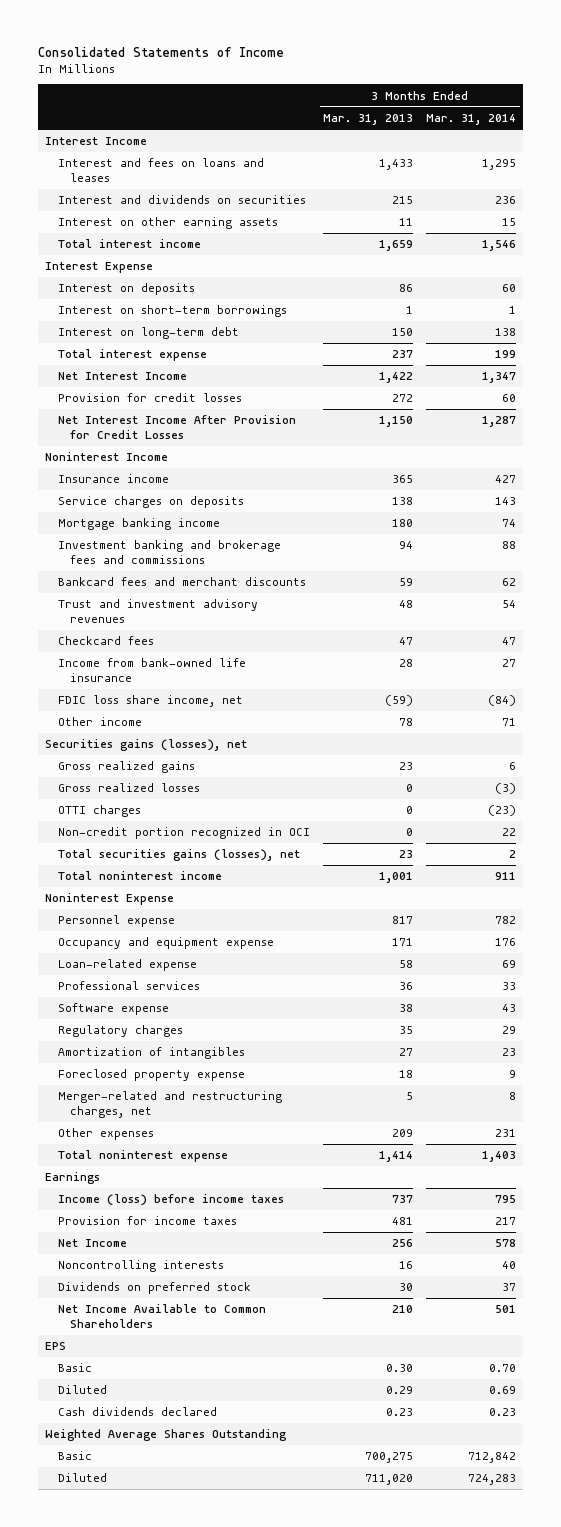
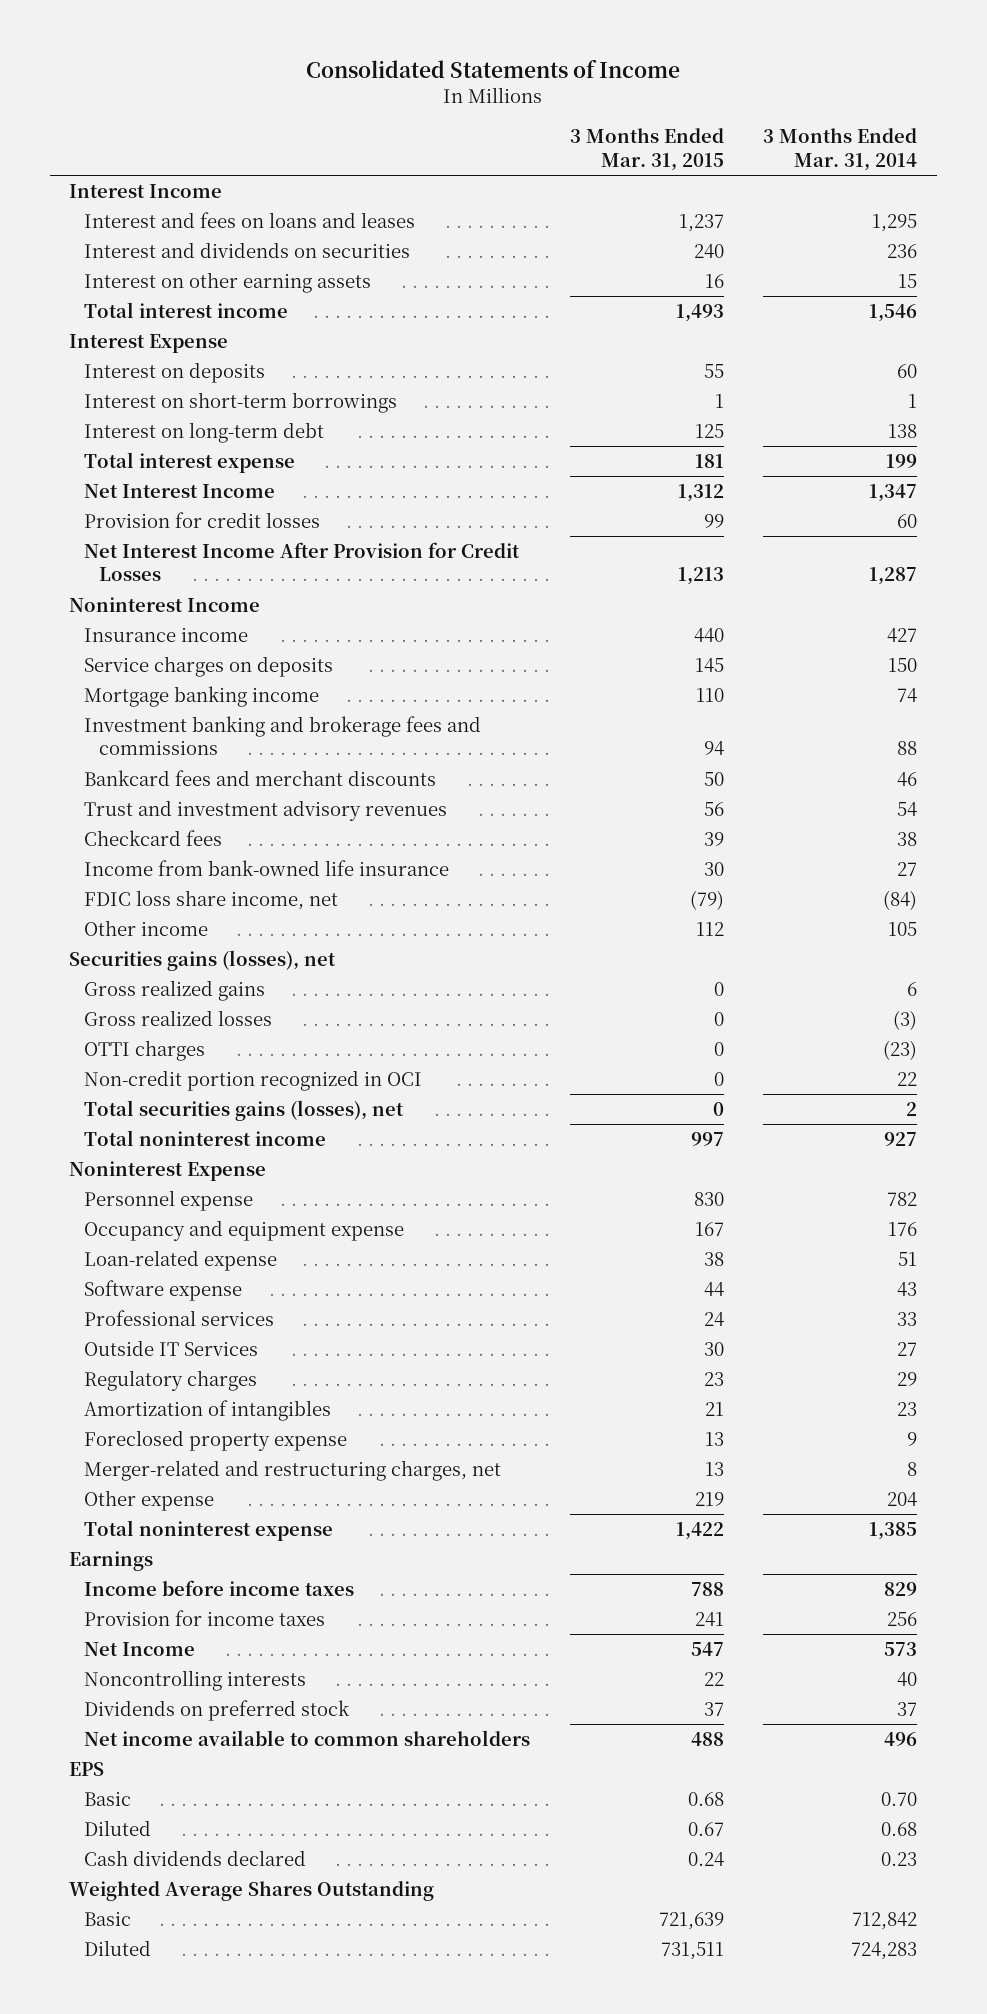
- | 3 Months Ended Mar. 31, 2013 | 3 Months Ended Mar. 31, 2014
+ | 3 Months Ended Mar. 31, 2015 | 3 Months Ended Mar. 31, 2014
- Service charges on deposits | 138 | 143
+ Service charges on deposits | 145 | 150
- Bankcard fees and merchant discounts | 59 | 62
+ Bankcard fees and merchant discounts | 50 | 46
- Checkcard fees | 47 | 47
+ Checkcard fees | 39 | 38
- Other income | 78 | 71
+ Other income | 112 | 105
- Total noninterest income | 1,001 | 911
+ Total noninterest income | 997 | 927
- Loan-related expense | 58 | 69
+ Loan-related expense | 38 | 51
moved down: Professional services | 24 | 33
+ Outside IT Services | 30 | 27
- Other expenses | 209 | 231
- Total noninterest expense | 1,414 | 1,403
+ Other expense | 219 | 204
+ Total noninterest expense | 1,422 | 1,385
- Income (loss) before income taxes | 737 | 795
- Provision for income taxes | 481 | 217
- Net Income | 256 | 578
+ Income before income taxes | 788 | 829
+ Provision for income taxes | 241 | 256
+ Net Income | 547 | 573
- Net Income Available to Common Shareholders | 210 | 501
+ Net income available to common shareholders | 488 | 496
- Diluted | 0.29 | 0.69
+ Diluted | 0.67 | 0.68

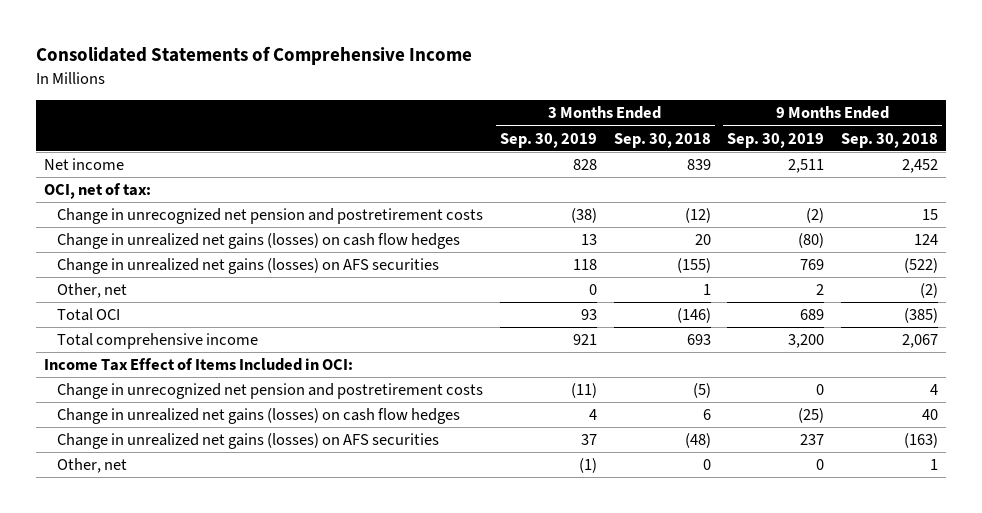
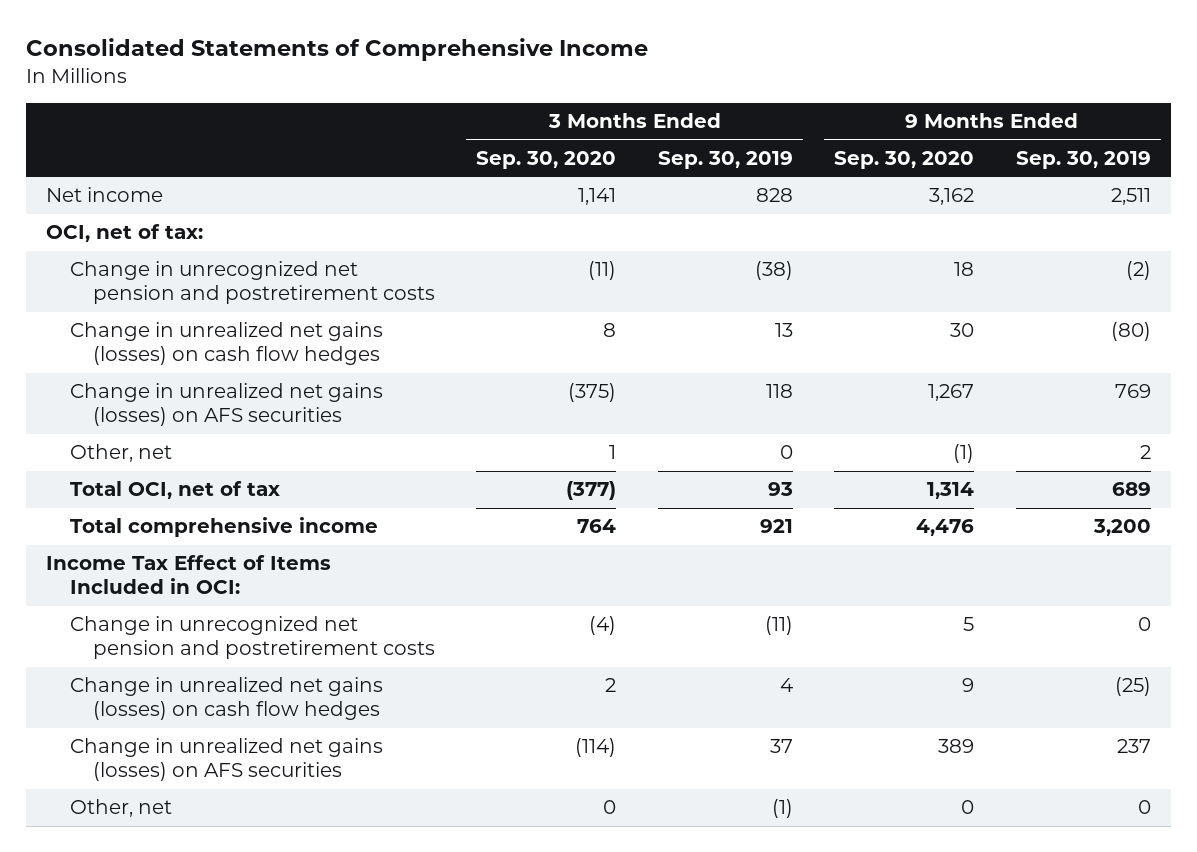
- | 3 Months Ended Sep. 30, 2019 | 3 Months Ended Sep. 30, 2018 | 9 Months Ended Sep. 30, 2019 | 9 Months Ended Sep. 30, 2018
+ | 3 Months Ended Sep. 30, 2020 | 3 Months Ended Sep. 30, 2019 | 9 Months Ended Sep. 30, 2020 | 9 Months Ended Sep. 30, 2019
- Total OCI | 93 | (146) | 689 | (385)
+ Total OCI, net of tax | (377) | 93 | 1,314 | 689

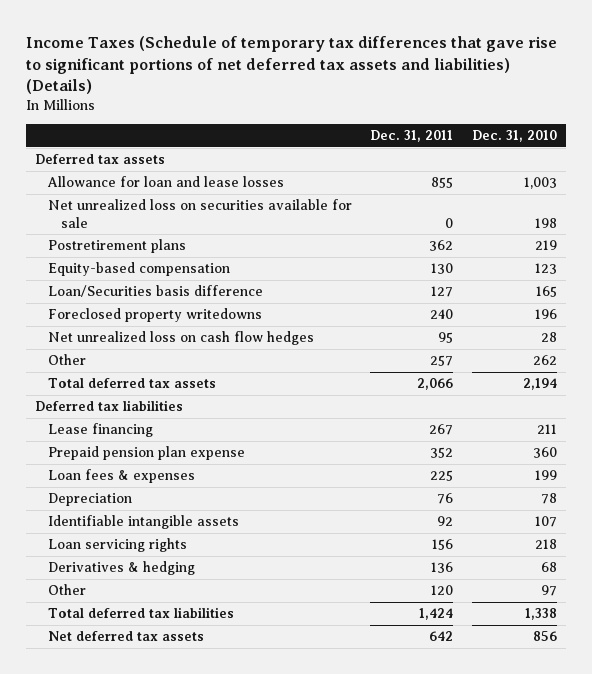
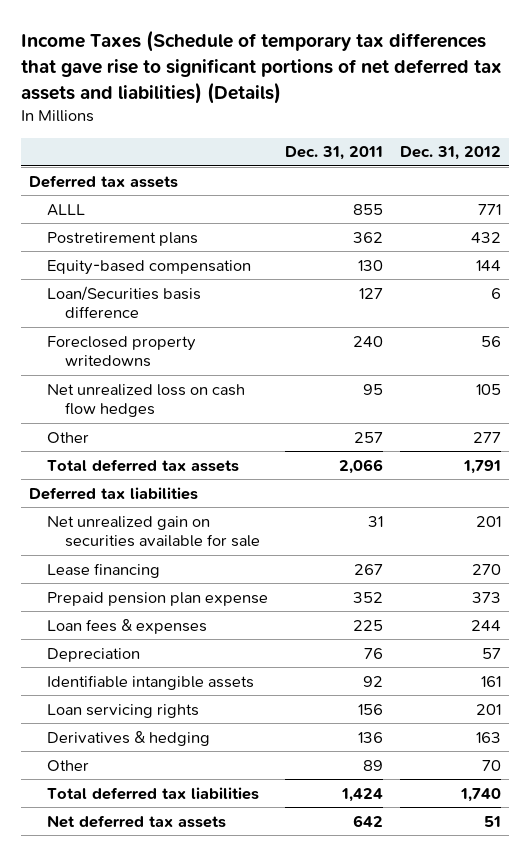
- | Dec. 31, 2011 | Dec. 31, 2010
+ | Dec. 31, 2011 | Dec. 31, 2012
- Allowance for loan and lease losses | 855 | 1,003
- Net unrealized loss on securities available for sale | 0 | 198
+ ALLL | 855 | 771
+ Net unrealized gain on securities available for sale | 31 | 201
- Other | 120 | 97
+ Other | 89 | 70

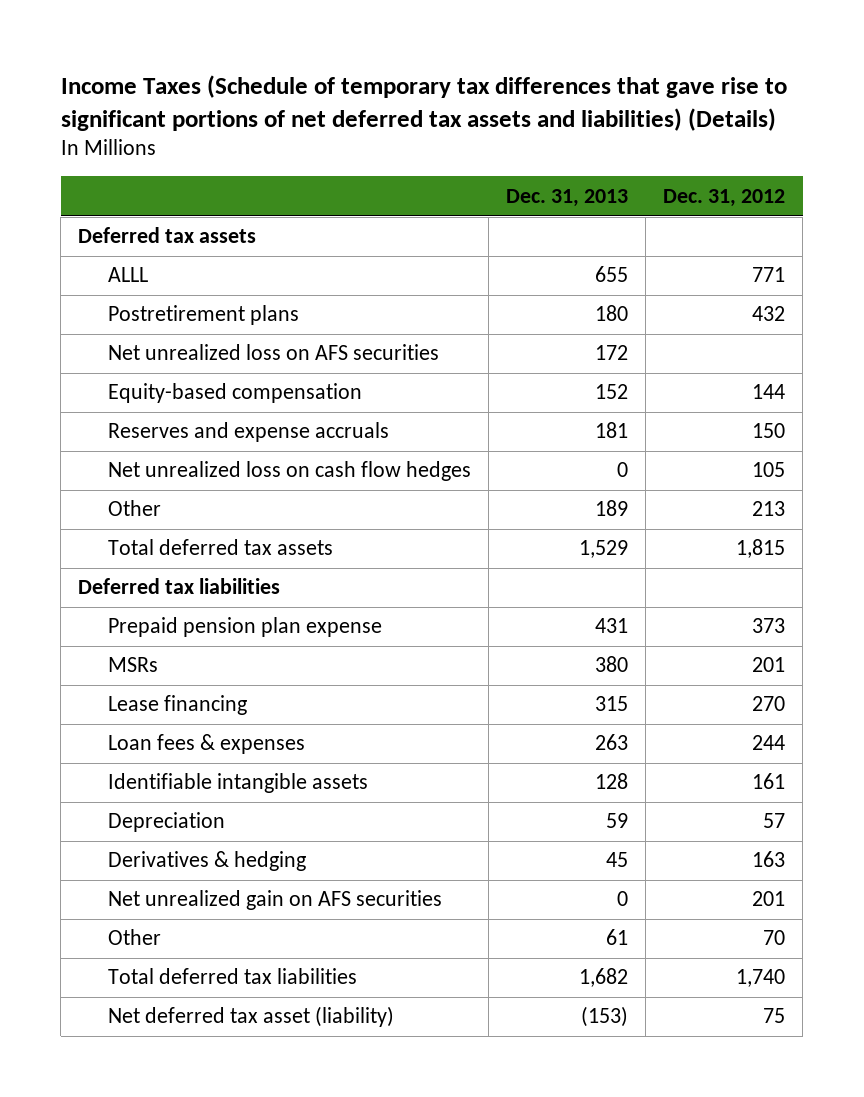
- | Dec. 31, 2011 | Dec. 31, 2012
+ | Dec. 31, 2013 | Dec. 31, 2012
+ Net unrealized loss on AFS securities | 172 |
- Loan/Securities basis difference | 127 | 6
- Foreclosed property writedowns | 240 | 56
+ Reserves and expense accruals | 181 | 150
- Other | 257 | 277
- Total deferred tax assets | 2,066 | 1,791
+ Other | 189 | 213
+ Total deferred tax assets | 1,529 | 1,815
- Net unrealized gain on securities available for sale | 31 | 201
+ MSRs | 380 | 201
moved down: Lease financing | 315 | 270
- Loan servicing rights | 156 | 201
moved down: Depreciation | 59 | 57
+ Net unrealized gain on AFS securities | 0 | 201
- Net deferred tax assets | 642 | 51
+ Net deferred tax asset (liability) | (153) | 75

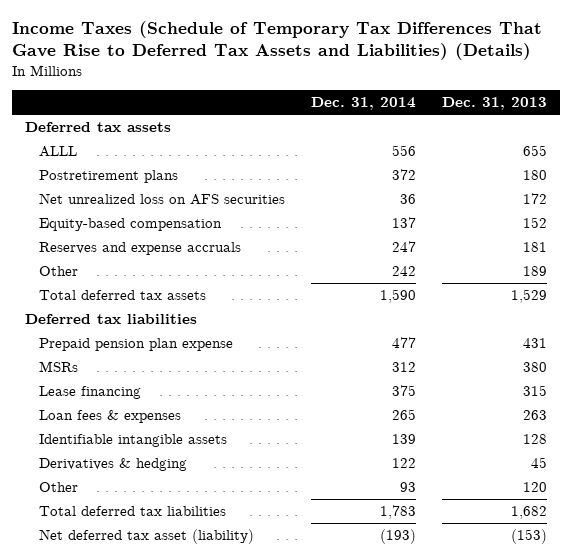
- Income Taxes (Schedule of temporary tax differences that gave rise to significant portions of net deferred tax assets and liabilities) (Details)
+ Income Taxes (Schedule of Temporary Tax Differences That Gave Rise to Deferred Tax Assets and Liabilities) (Details)
- | Dec. 31, 2013 | Dec. 31, 2012
+ | Dec. 31, 2014 | Dec. 31, 2013
- Net unrealized loss on cash flow hedges | 0 | 105
- Depreciation | 59 | 57
- Net unrealized gain on AFS securities | 0 | 201
- Other | 61 | 70
+ Other | 93 | 120

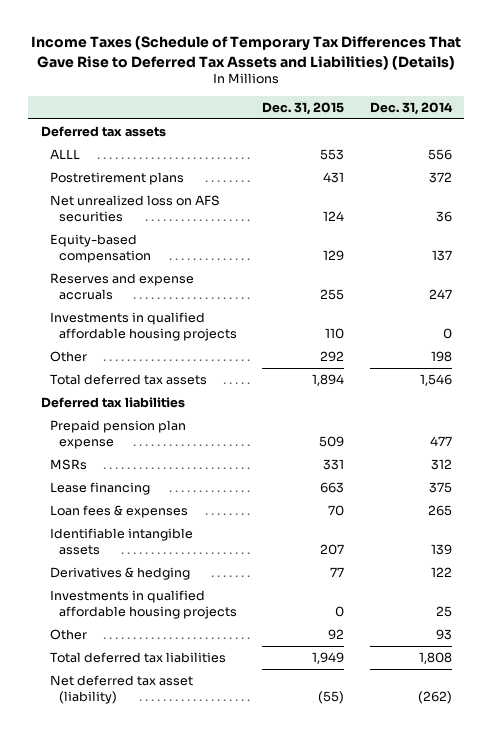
- | Dec. 31, 2014 | Dec. 31, 2013
+ | Dec. 31, 2015 | Dec. 31, 2014
- Other | 242 | 189
- Total deferred tax assets | 1,590 | 1,529
+ Investments in qualified affordable housing projects | 110 | 0
+ Other | 292 | 198
+ Total deferred tax assets | 1,894 | 1,546
+ Investments in qualified affordable housing projects | 0 | 25
- Total deferred tax liabilities | 1,783 | 1,682
- Net deferred tax asset (liability) | (193) | (153)
+ Total deferred tax liabilities | 1,949 | 1,808
+ Net deferred tax asset (liability) | (55) | (262)

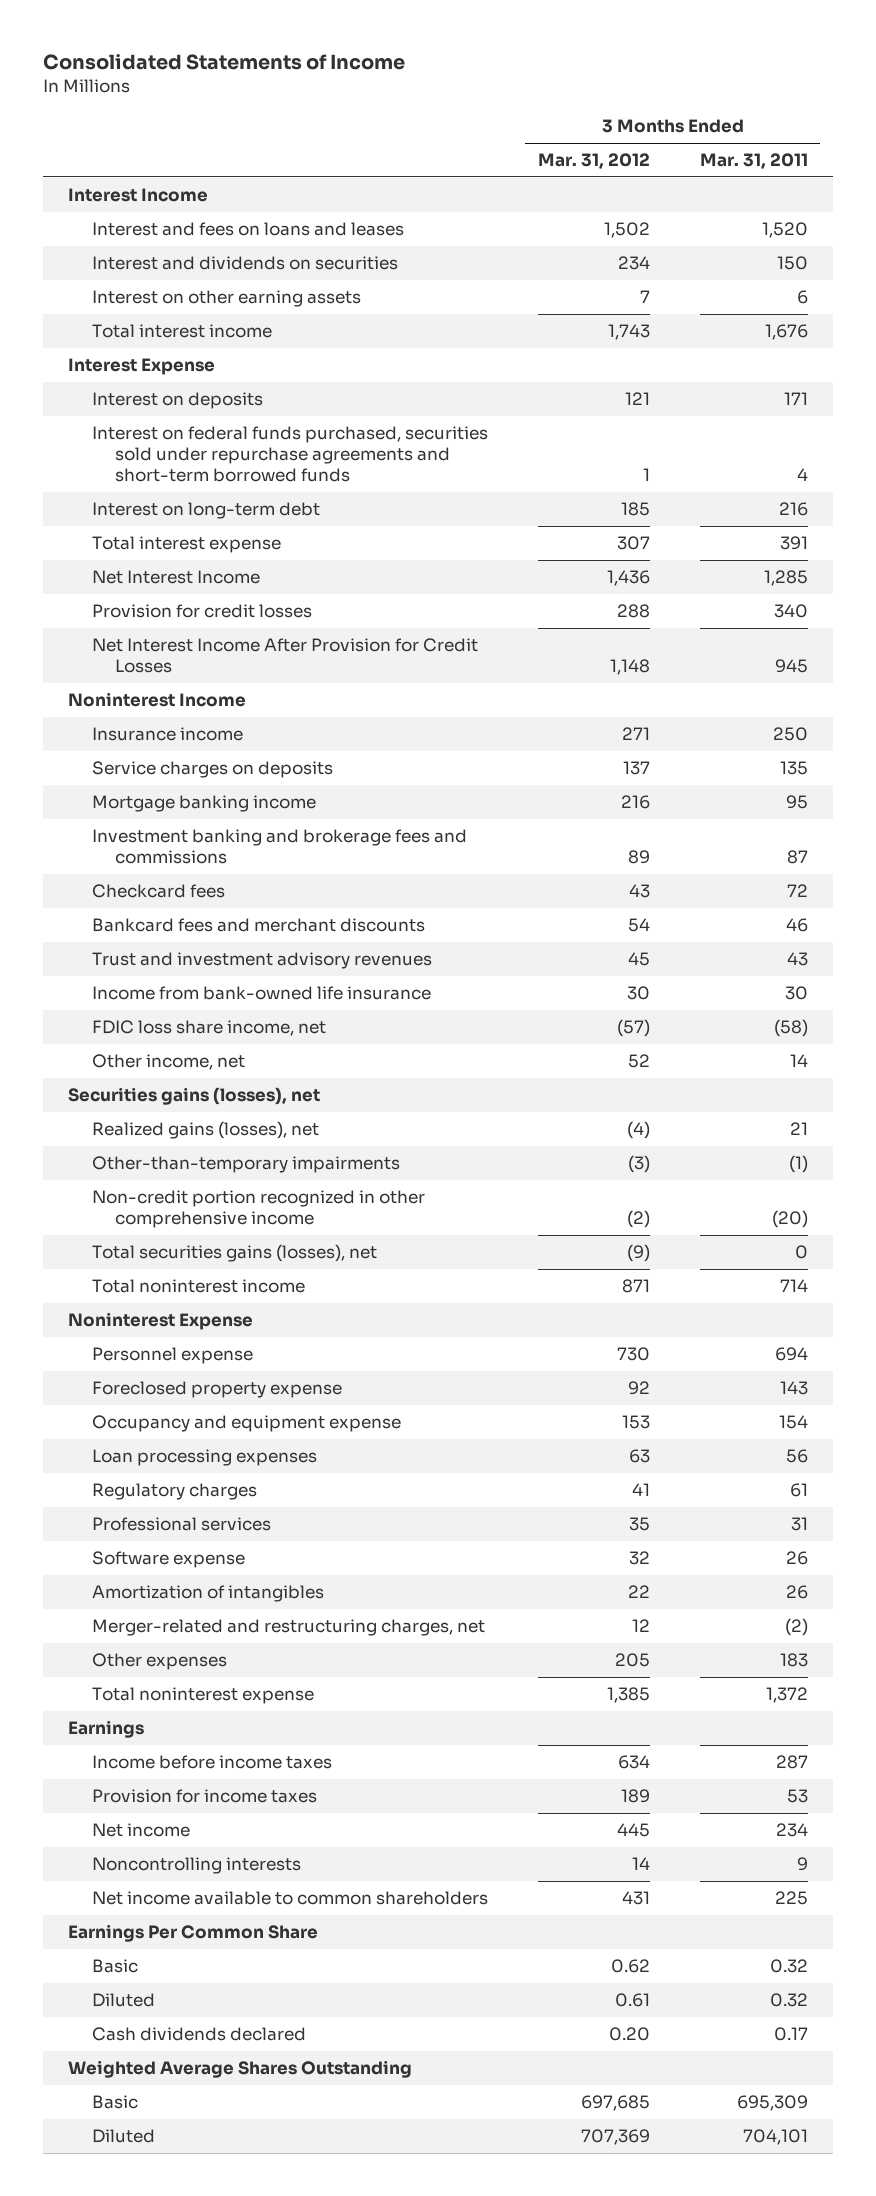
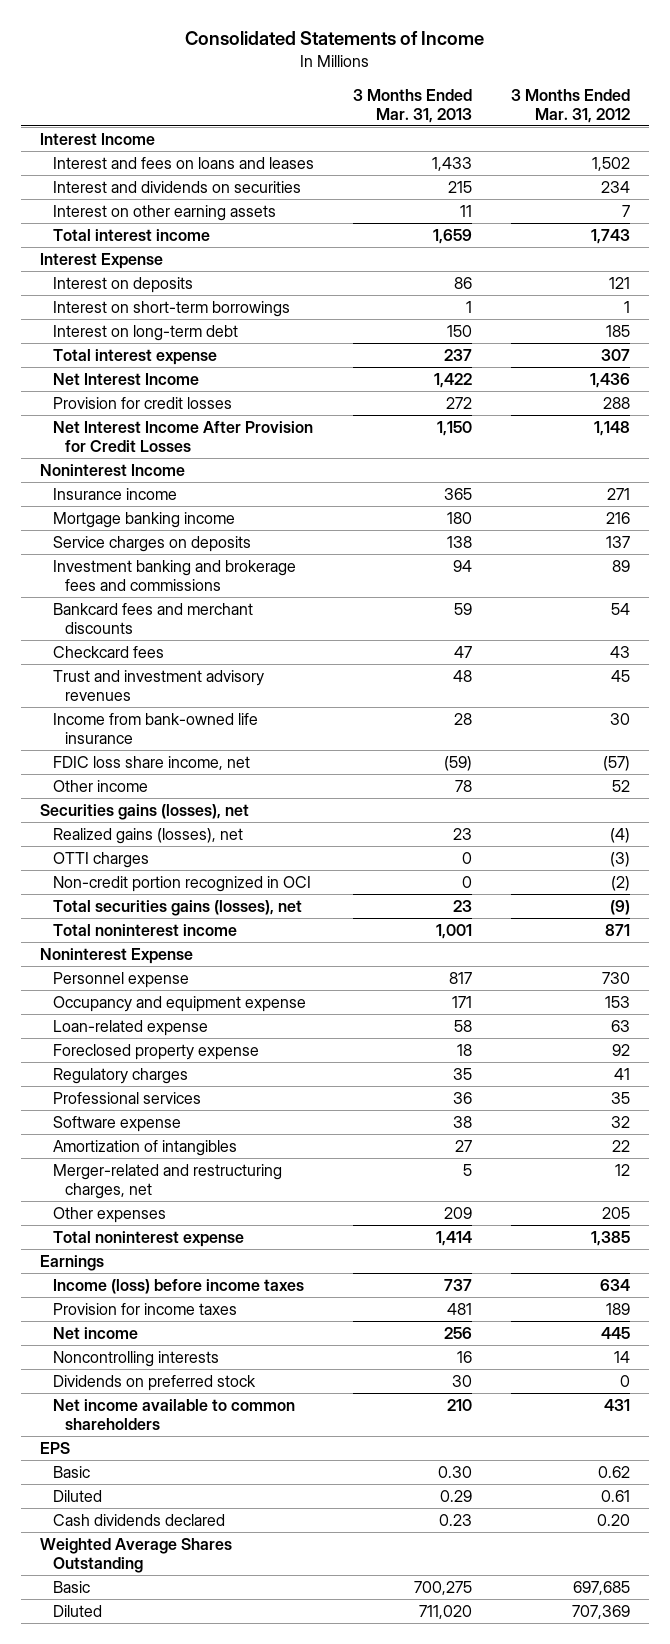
- | 3 Months Ended Mar. 31, 2012 | 3 Months Ended Mar. 31, 2011
+ | 3 Months Ended Mar. 31, 2013 | 3 Months Ended Mar. 31, 2012
- Interest on federal funds purchased, securities sold under repurchase agreements and short-term borrowed funds | 1 | 4
+ Interest on short-term borrowings | 1 | 1
moved down: Service charges on deposits | 138 | 137
moved down: Checkcard fees | 47 | 43
- Other income, net | 52 | 14
+ Other income | 78 | 52
- Other-than-temporary impairments | (3) | (1)
- Non-credit portion recognized in other comprehensive income | (2) | (20)
+ OTTI charges | 0 | (3)
+ Non-credit portion recognized in OCI | 0 | (2)
- Loan processing expenses | 63 | 56
+ Loan-related expense | 58 | 63
moved down: Foreclosed property expense | 18 | 92
- Income before income taxes | 634 | 287
+ Income (loss) before income taxes | 737 | 634
+ Dividends on preferred stock | 30 | 0
- Earnings Per Common Share
+ EPS

